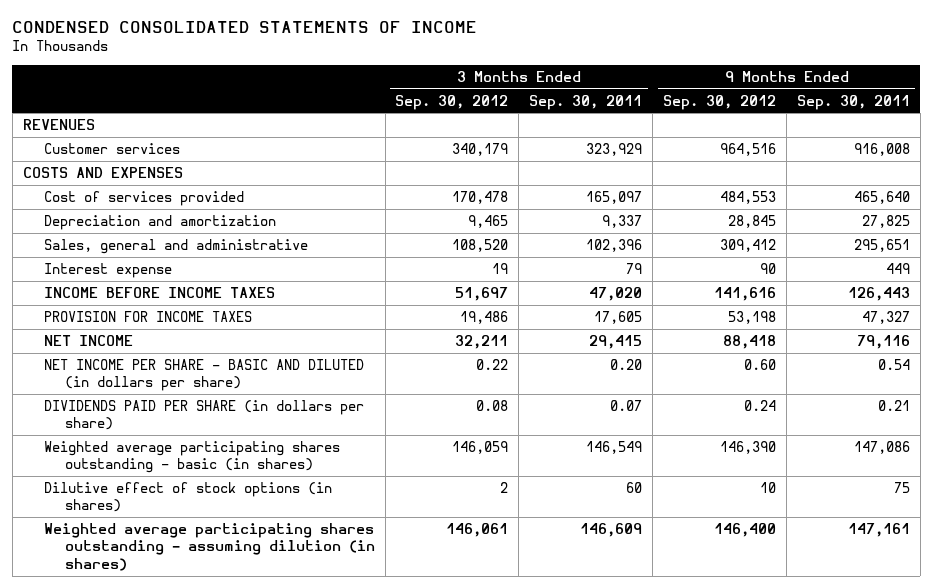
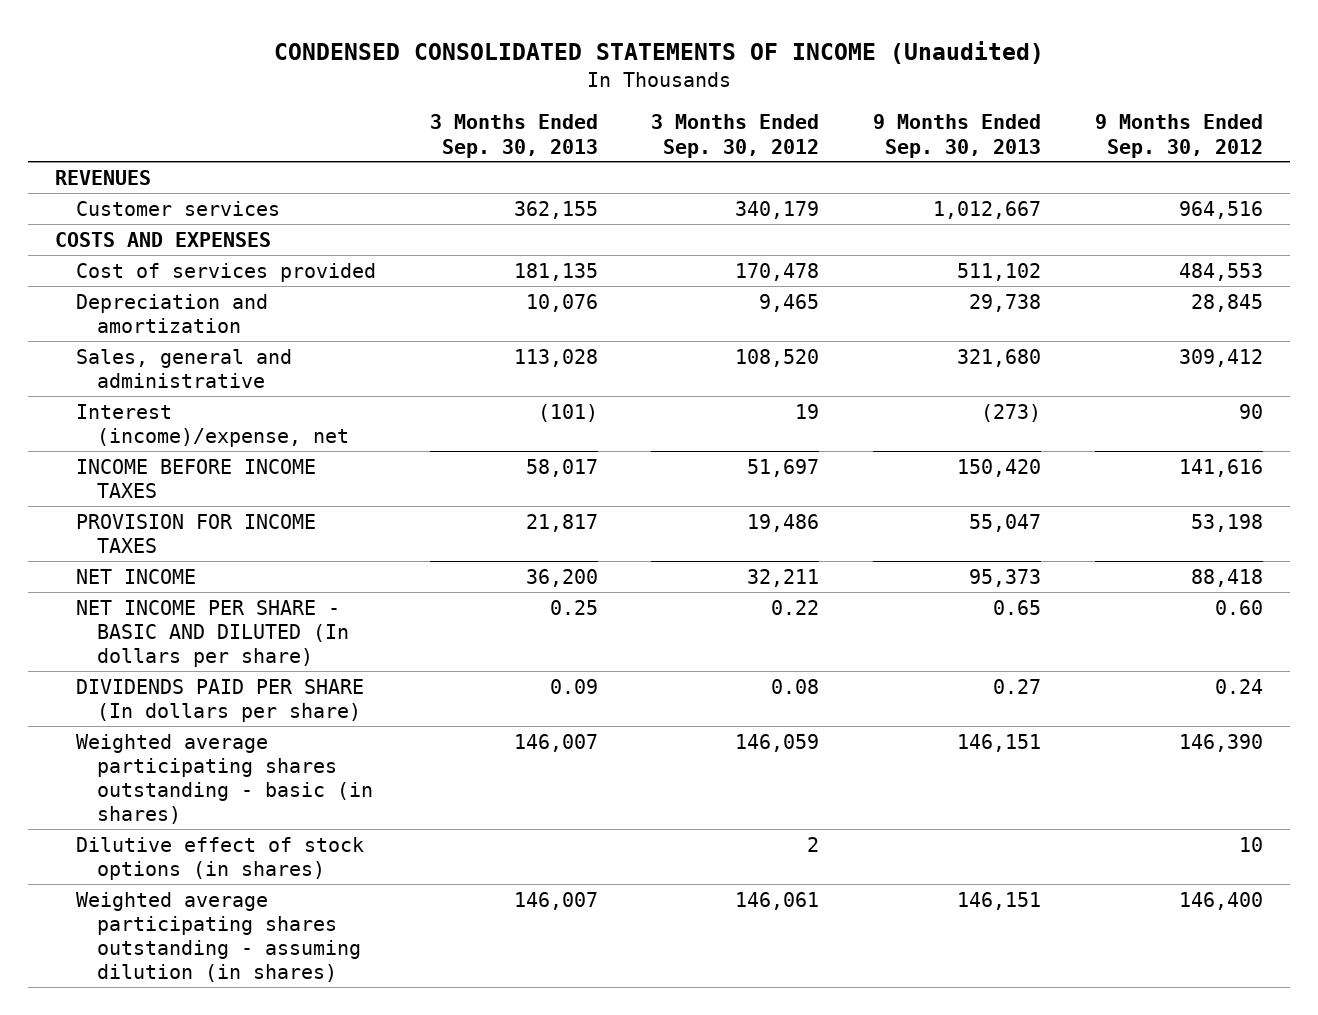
- CONDENSED CONSOLIDATED STATEMENTS OF INCOME
+ CONDENSED CONSOLIDATED STATEMENTS OF INCOME (Unaudited)
- | 3 Months Ended Sep. 30, 2012 | 3 Months Ended Sep. 30, 2011 | 9 Months Ended Sep. 30, 2012 | 9 Months Ended Sep. 30, 2011
+ | 3 Months Ended Sep. 30, 2013 | 3 Months Ended Sep. 30, 2012 | 9 Months Ended Sep. 30, 2013 | 9 Months Ended Sep. 30, 2012
- Interest expense | 19 | 79 | 90 | 449
+ Interest (income)/expense, net | (101) | 19 | (273) | 90
- NET INCOME PER SHARE - BASIC AND DILUTED (in dollars per share) | 0.22 | 0.20 | 0.60 | 0.54
- DIVIDENDS PAID PER SHARE (in dollars per share) | 0.08 | 0.07 | 0.24 | 0.21
+ NET INCOME PER SHARE - BASIC AND DILUTED (In dollars per share) | 0.25 | 0.22 | 0.65 | 0.60
+ DIVIDENDS PAID PER SHARE (In dollars per share) | 0.09 | 0.08 | 0.27 | 0.24

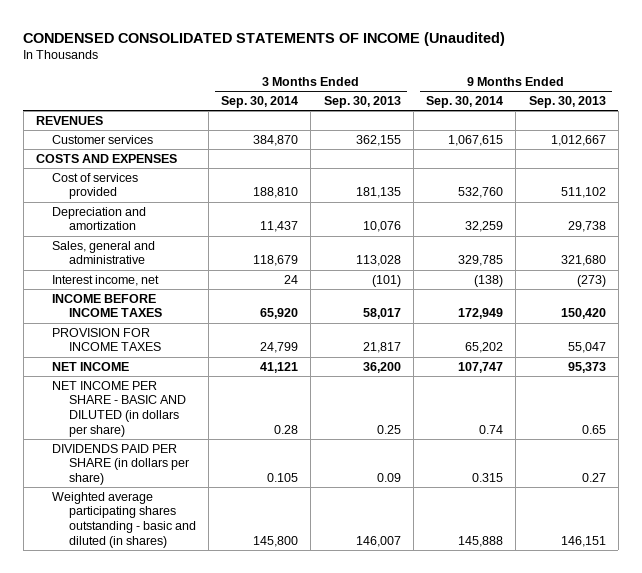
- | 3 Months Ended Sep. 30, 2013 | 3 Months Ended Sep. 30, 2012 | 9 Months Ended Sep. 30, 2013 | 9 Months Ended Sep. 30, 2012
+ | 3 Months Ended Sep. 30, 2014 | 3 Months Ended Sep. 30, 2013 | 9 Months Ended Sep. 30, 2014 | 9 Months Ended Sep. 30, 2013
- Interest (income)/expense, net | (101) | 19 | (273) | 90
+ Interest income, net | 24 | (101) | (138) | (273)
- NET INCOME PER SHARE - BASIC AND DILUTED (In dollars per share) | 0.25 | 0.22 | 0.65 | 0.60
- DIVIDENDS PAID PER SHARE (In dollars per share) | 0.09 | 0.08 | 0.27 | 0.24
- Weighted average participating shares outstanding - basic (in shares) | 146,007 | 146,059 | 146,151 | 146,390
- Dilutive effect of stock options (in shares) | | 2 | | 10
- Weighted average participating shares outstanding - assuming dilution (in shares) | 146,007 | 146,061 | 146,151 | 146,400
+ NET INCOME PER SHARE - BASIC AND DILUTED (in dollars per share) | 0.28 | 0.25 | 0.74 | 0.65
+ DIVIDENDS PAID PER SHARE (in dollars per share) | 0.105 | 0.09 | 0.315 | 0.27
+ Weighted average participating shares outstanding - basic and diluted (in shares) | 145,800 | 146,007 | 145,888 | 146,151

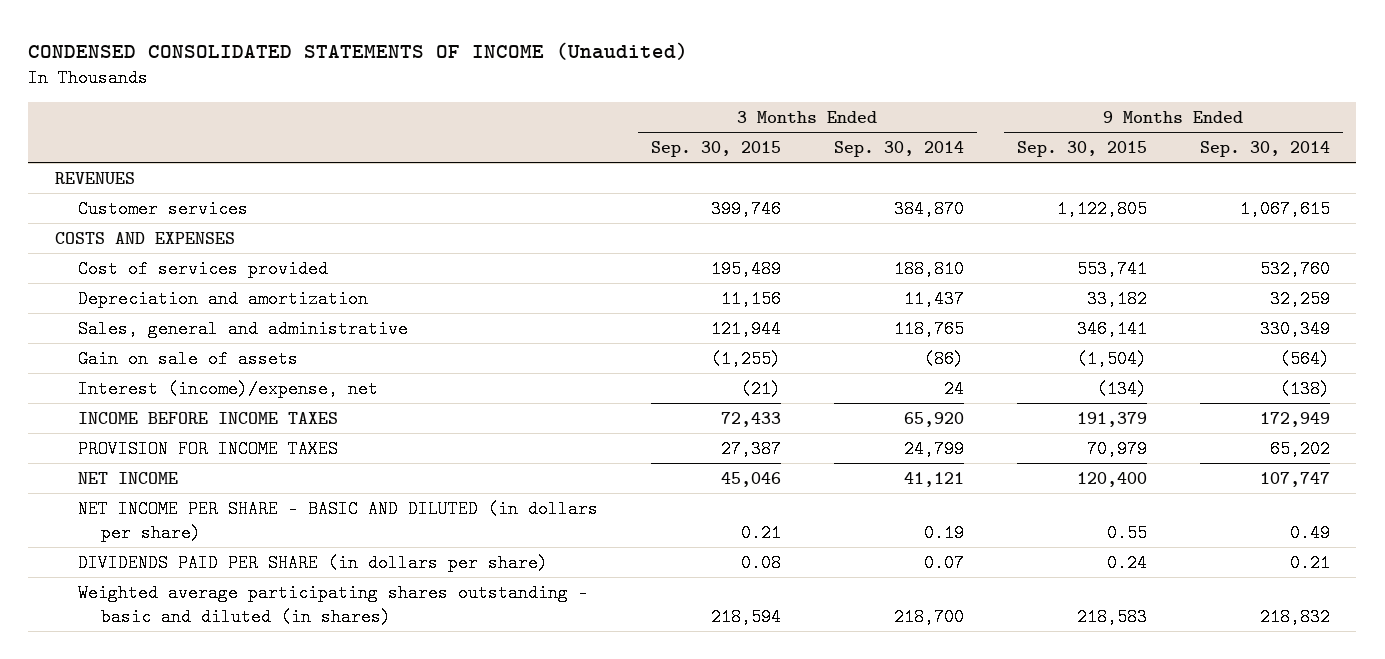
- | 3 Months Ended Sep. 30, 2014 | 3 Months Ended Sep. 30, 2013 | 9 Months Ended Sep. 30, 2014 | 9 Months Ended Sep. 30, 2013
+ | 3 Months Ended Sep. 30, 2015 | 3 Months Ended Sep. 30, 2014 | 9 Months Ended Sep. 30, 2015 | 9 Months Ended Sep. 30, 2014
- Sales, general and administrative | 118,679 | 113,028 | 329,785 | 321,680
- Interest income, net | 24 | (101) | (138) | (273)
+ Sales, general and administrative | 121,944 | 118,765 | 346,141 | 330,349
+ Gain on sale of assets | (1,255) | (86) | (1,504) | (564)
+ Interest (income)/expense, net | (21) | 24 | (134) | (138)
- NET INCOME PER SHARE - BASIC AND DILUTED (in dollars per share) | 0.28 | 0.25 | 0.74 | 0.65
- DIVIDENDS PAID PER SHARE (in dollars per share) | 0.105 | 0.09 | 0.315 | 0.27
- Weighted average participating shares outstanding - basic and diluted (in shares) | 145,800 | 146,007 | 145,888 | 146,151
+ NET INCOME PER SHARE - BASIC AND DILUTED (in dollars per share) | 0.21 | 0.19 | 0.55 | 0.49
+ DIVIDENDS PAID PER SHARE (in dollars per share) | 0.08 | 0.07 | 0.24 | 0.21
+ Weighted average participating shares outstanding - basic and diluted (in shares) | 218,594 | 218,700 | 218,583 | 218,832

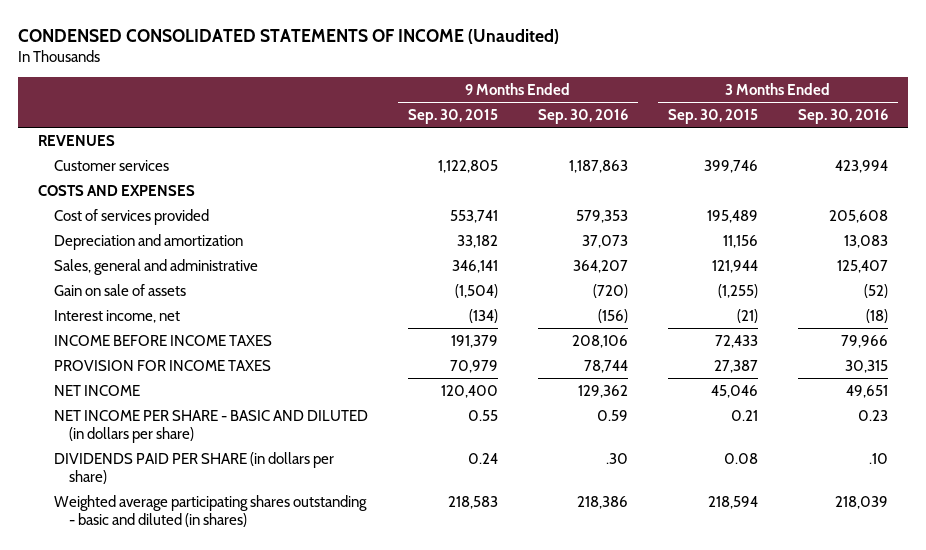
- | 3 Months Ended Sep. 30, 2015 | 3 Months Ended Sep. 30, 2014 | 9 Months Ended Sep. 30, 2015 | 9 Months Ended Sep. 30, 2014
+ | 9 Months Ended Sep. 30, 2015 | 9 Months Ended Sep. 30, 2016 | 3 Months Ended Sep. 30, 2015 | 3 Months Ended Sep. 30, 2016
- Interest (income)/expense, net | (21) | 24 | (134) | (138)
+ Interest income, net | (134) | (156) | (21) | (18)

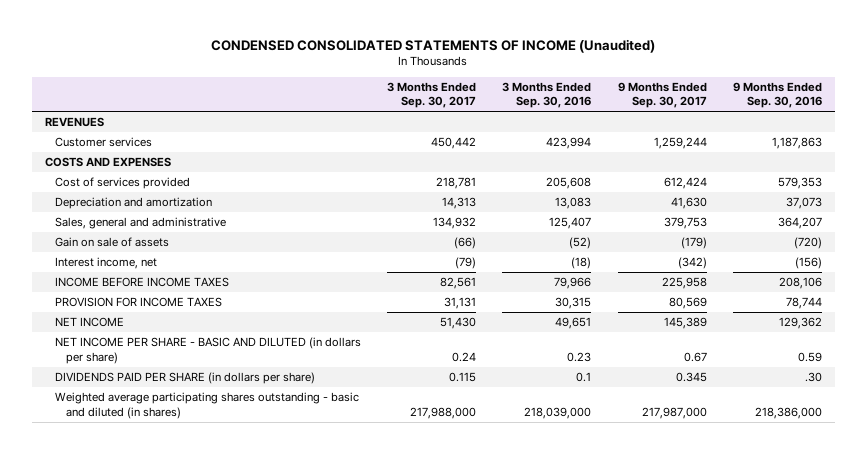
- | 9 Months Ended Sep. 30, 2015 | 9 Months Ended Sep. 30, 2016 | 3 Months Ended Sep. 30, 2015 | 3 Months Ended Sep. 30, 2016
+ | 3 Months Ended Sep. 30, 2017 | 3 Months Ended Sep. 30, 2016 | 9 Months Ended Sep. 30, 2017 | 9 Months Ended Sep. 30, 2016
- DIVIDENDS PAID PER SHARE (in dollars per share) | 0.24 | .30 | 0.08 | .10
- Weighted average participating shares outstanding - basic and diluted (in shares) | 218,583 | 218,386 | 218,594 | 218,039
+ DIVIDENDS PAID PER SHARE (in dollars per share) | 0.115 | 0.1 | 0.345 | .30
+ Weighted average participating shares outstanding - basic and diluted (in shares) | 217,988,000 | 218,039,000 | 217,987,000 | 218,386,000

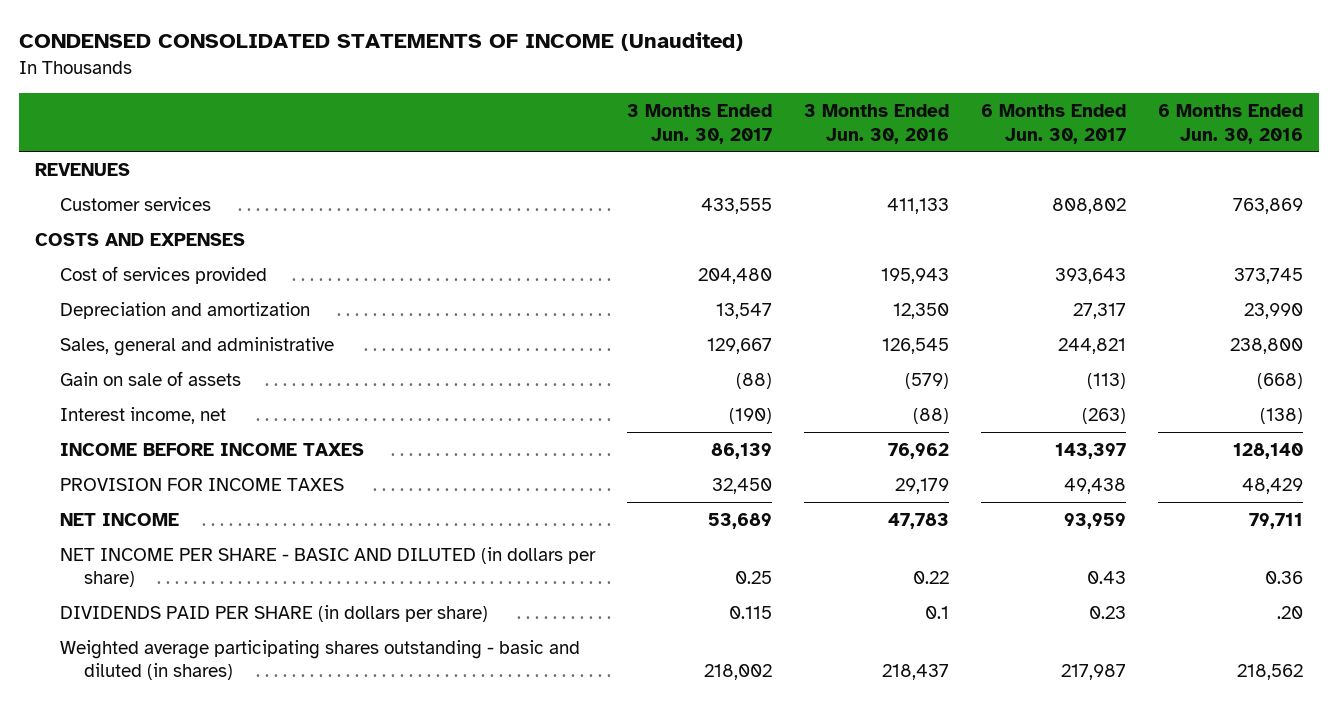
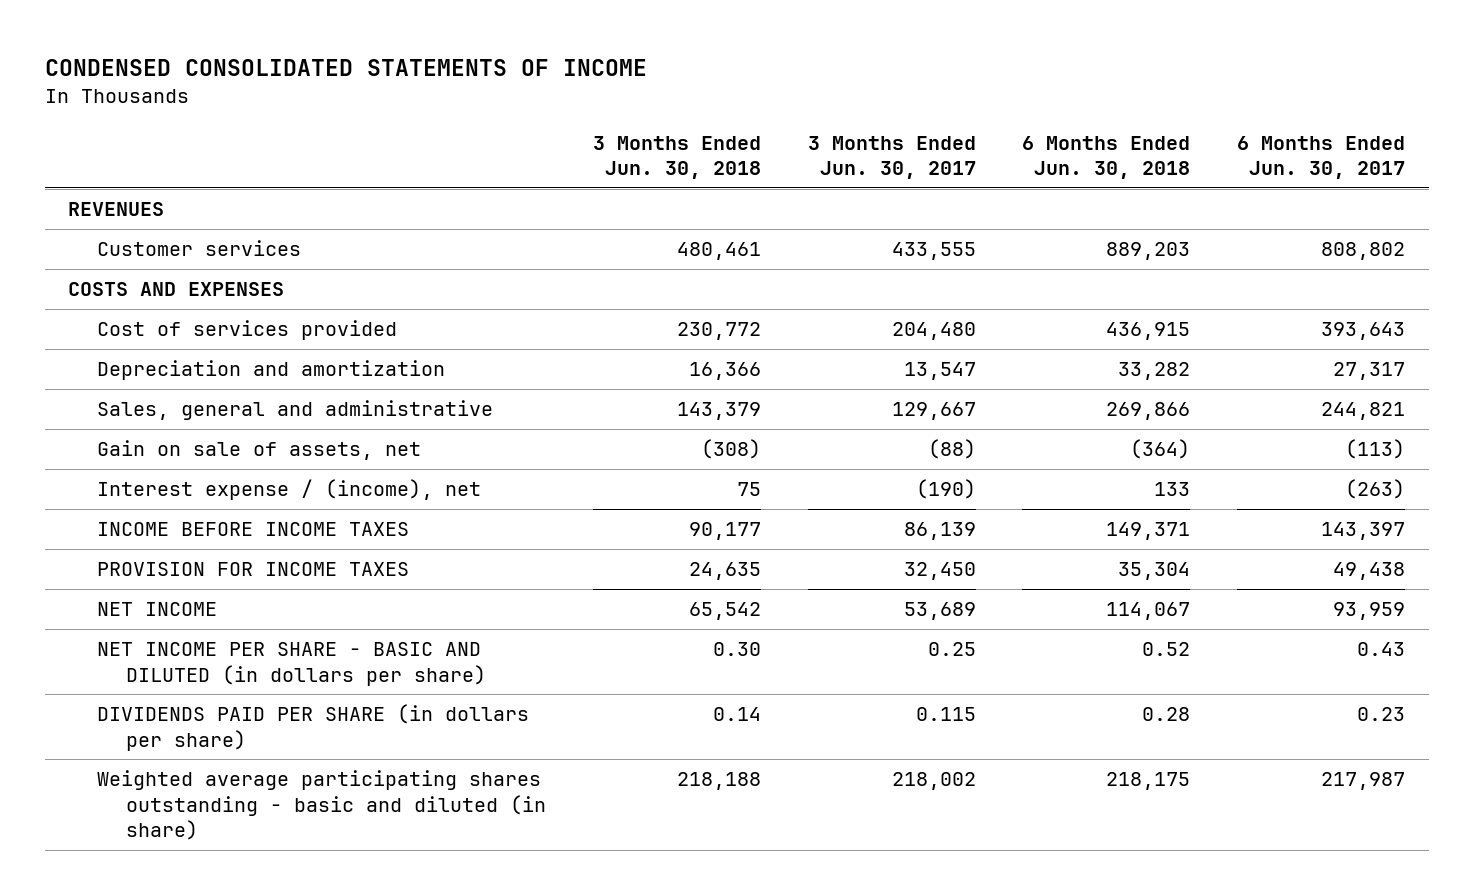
- CONDENSED CONSOLIDATED STATEMENTS OF INCOME (Unaudited)
+ CONDENSED CONSOLIDATED STATEMENTS OF INCOME
- | 3 Months Ended Jun. 30, 2017 | 3 Months Ended Jun. 30, 2016 | 6 Months Ended Jun. 30, 2017 | 6 Months Ended Jun. 30, 2016
+ | 3 Months Ended Jun. 30, 2018 | 3 Months Ended Jun. 30, 2017 | 6 Months Ended Jun. 30, 2018 | 6 Months Ended Jun. 30, 2017
- Gain on sale of assets | (88) | (579) | (113) | (668)
- Interest income, net | (190) | (88) | (263) | (138)
+ Gain on sale of assets, net | (308) | (88) | (364) | (113)
+ Interest expense / (income), net | 75 | (190) | 133 | (263)
- Weighted average participating shares outstanding - basic and diluted (in shares) | 218,002 | 218,437 | 217,987 | 218,562
+ Weighted average participating shares outstanding - basic and diluted (in share) | 218,188 | 218,002 | 218,175 | 217,987

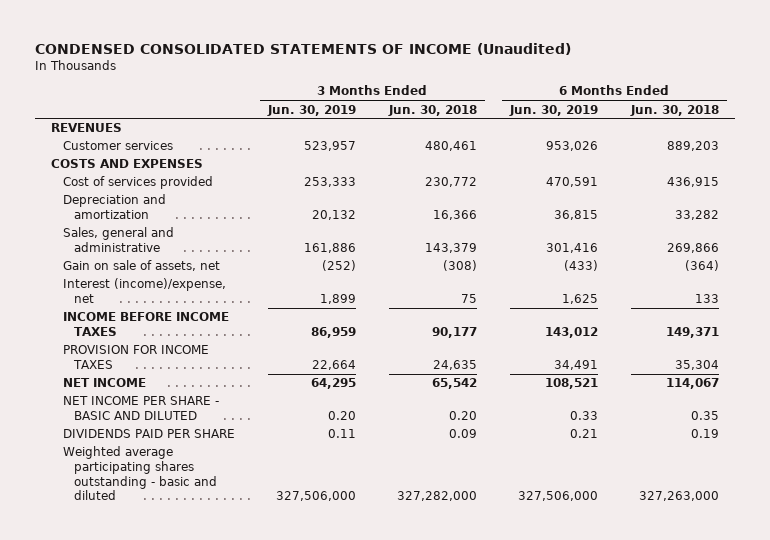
- CONDENSED CONSOLIDATED STATEMENTS OF INCOME
+ CONDENSED CONSOLIDATED STATEMENTS OF INCOME (Unaudited)
- | 3 Months Ended Jun. 30, 2018 | 3 Months Ended Jun. 30, 2017 | 6 Months Ended Jun. 30, 2018 | 6 Months Ended Jun. 30, 2017
+ | 3 Months Ended Jun. 30, 2019 | 3 Months Ended Jun. 30, 2018 | 6 Months Ended Jun. 30, 2019 | 6 Months Ended Jun. 30, 2018
- Interest expense / (income), net | 75 | (190) | 133 | (263)
+ Interest (income)/expense, net | 1,899 | 75 | 1,625 | 133
- NET INCOME PER SHARE - BASIC AND DILUTED (in dollars per share) | 0.30 | 0.25 | 0.52 | 0.43
- DIVIDENDS PAID PER SHARE (in dollars per share) | 0.14 | 0.115 | 0.28 | 0.23
- Weighted average participating shares outstanding - basic and diluted (in share) | 218,188 | 218,002 | 218,175 | 217,987
+ NET INCOME PER SHARE - BASIC AND DILUTED | 0.20 | 0.20 | 0.33 | 0.35
+ DIVIDENDS PAID PER SHARE | 0.11 | 0.09 | 0.21 | 0.19
+ Weighted average participating shares outstanding - basic and diluted | 327,506,000 | 327,282,000 | 327,506,000 | 327,263,000

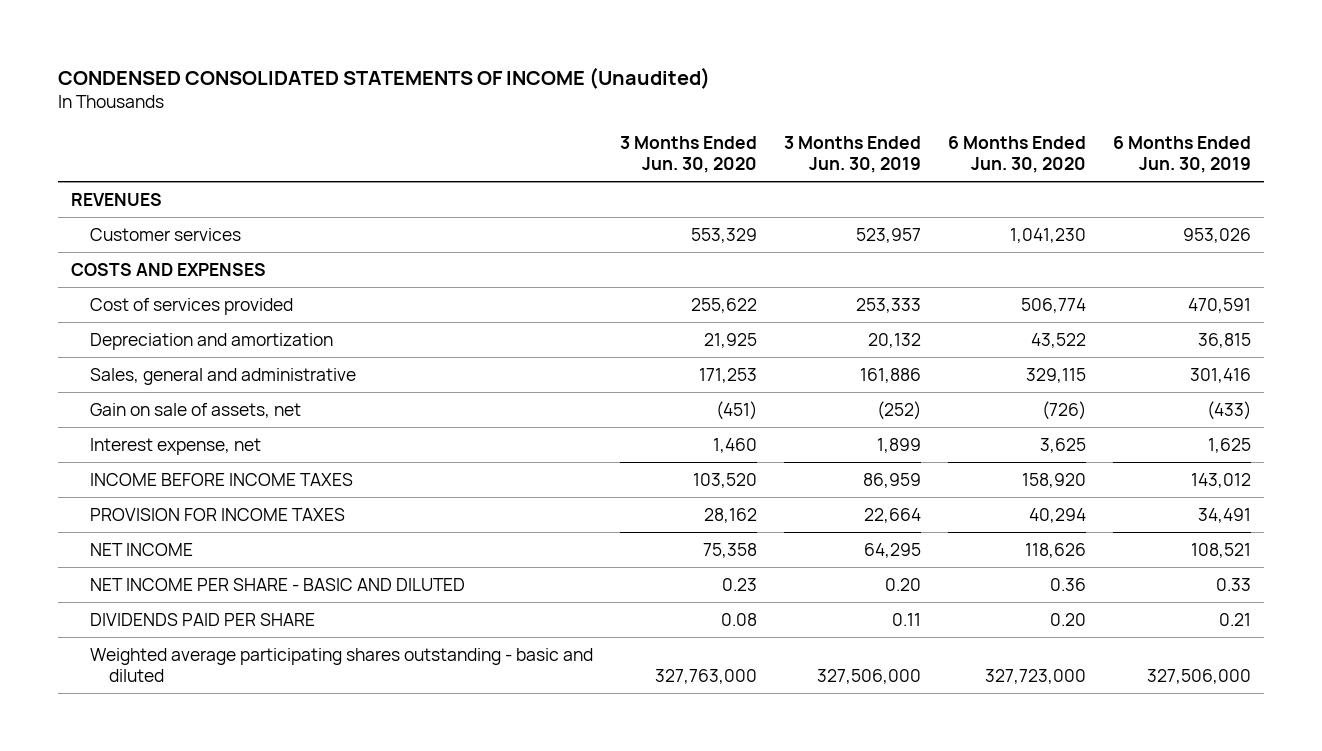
- | 3 Months Ended Jun. 30, 2019 | 3 Months Ended Jun. 30, 2018 | 6 Months Ended Jun. 30, 2019 | 6 Months Ended Jun. 30, 2018
+ | 3 Months Ended Jun. 30, 2020 | 3 Months Ended Jun. 30, 2019 | 6 Months Ended Jun. 30, 2020 | 6 Months Ended Jun. 30, 2019
- Interest (income)/expense, net | 1,899 | 75 | 1,625 | 133
+ Interest expense, net | 1,460 | 1,899 | 3,625 | 1,625

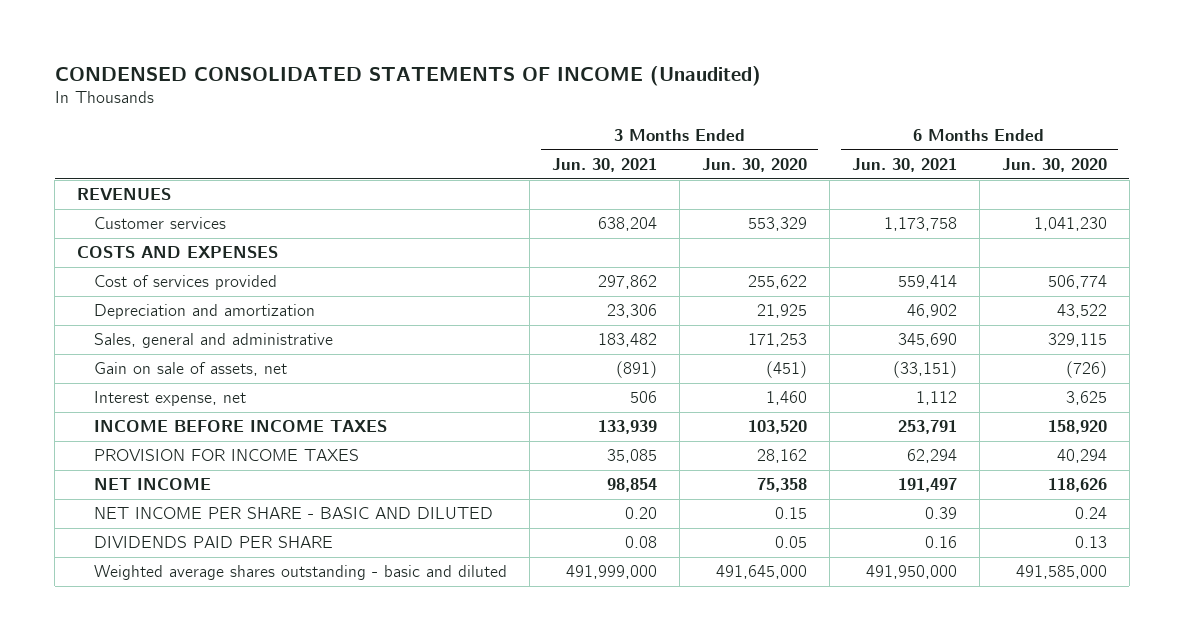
- | 3 Months Ended Jun. 30, 2020 | 3 Months Ended Jun. 30, 2019 | 6 Months Ended Jun. 30, 2020 | 6 Months Ended Jun. 30, 2019
+ | 3 Months Ended Jun. 30, 2021 | 3 Months Ended Jun. 30, 2020 | 6 Months Ended Jun. 30, 2021 | 6 Months Ended Jun. 30, 2020
- NET INCOME PER SHARE - BASIC AND DILUTED | 0.23 | 0.20 | 0.36 | 0.33
- DIVIDENDS PAID PER SHARE | 0.08 | 0.11 | 0.20 | 0.21
- Weighted average participating shares outstanding - basic and diluted | 327,763,000 | 327,506,000 | 327,723,000 | 327,506,000
+ NET INCOME PER SHARE - BASIC AND DILUTED | 0.20 | 0.15 | 0.39 | 0.24
+ DIVIDENDS PAID PER SHARE | 0.08 | 0.05 | 0.16 | 0.13
+ Weighted average shares outstanding - basic and diluted | 491,999,000 | 491,645,000 | 491,950,000 | 491,585,000

